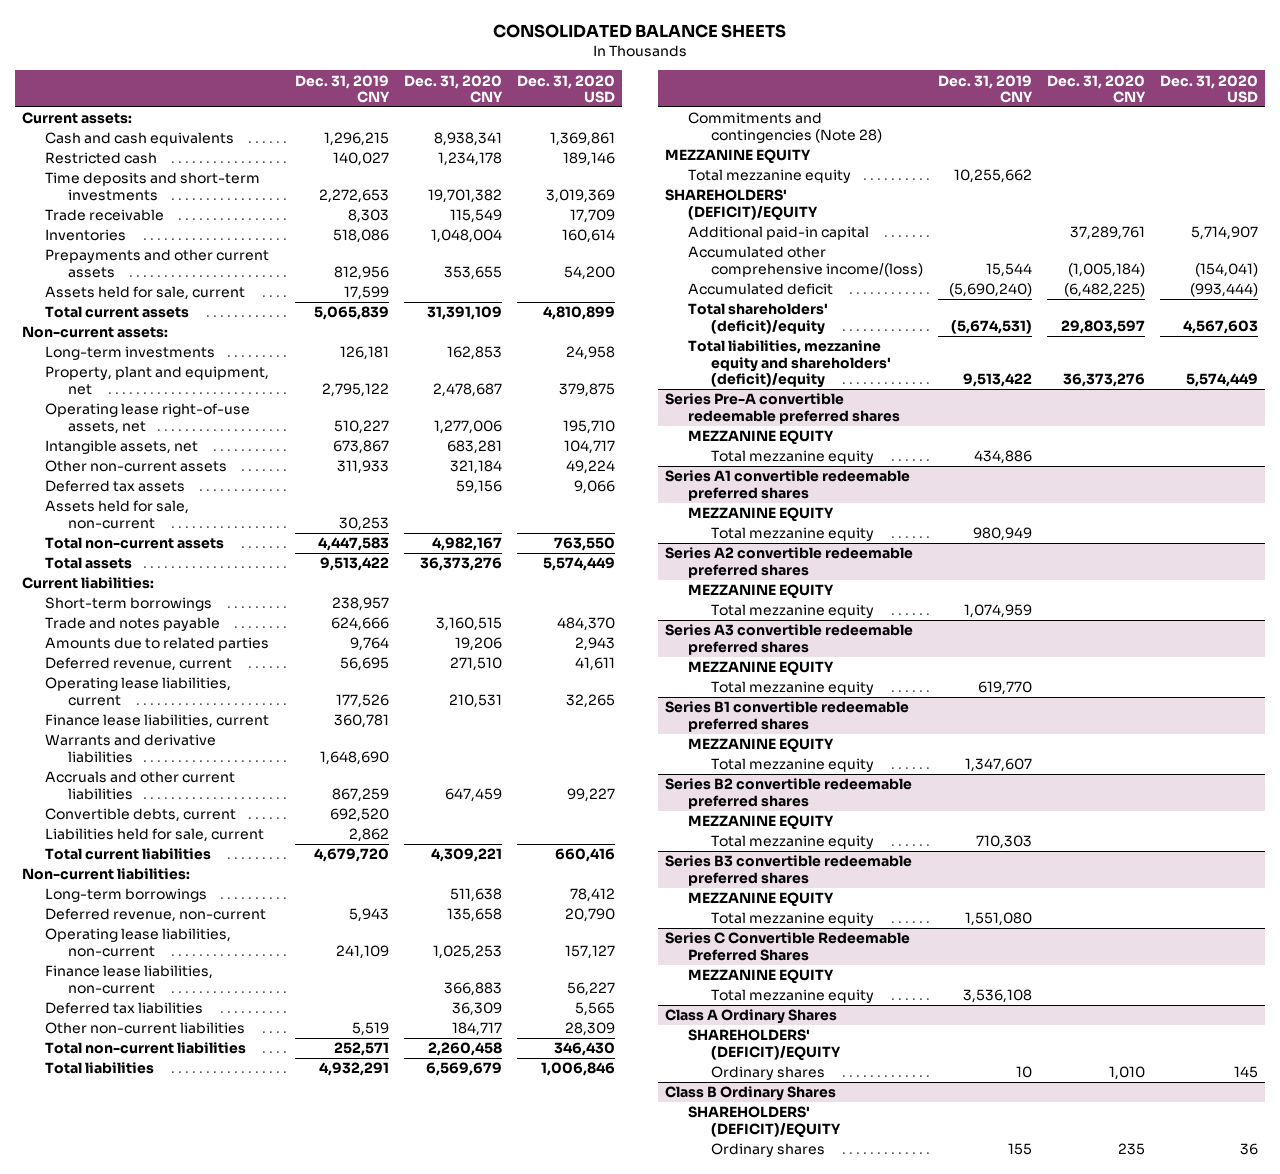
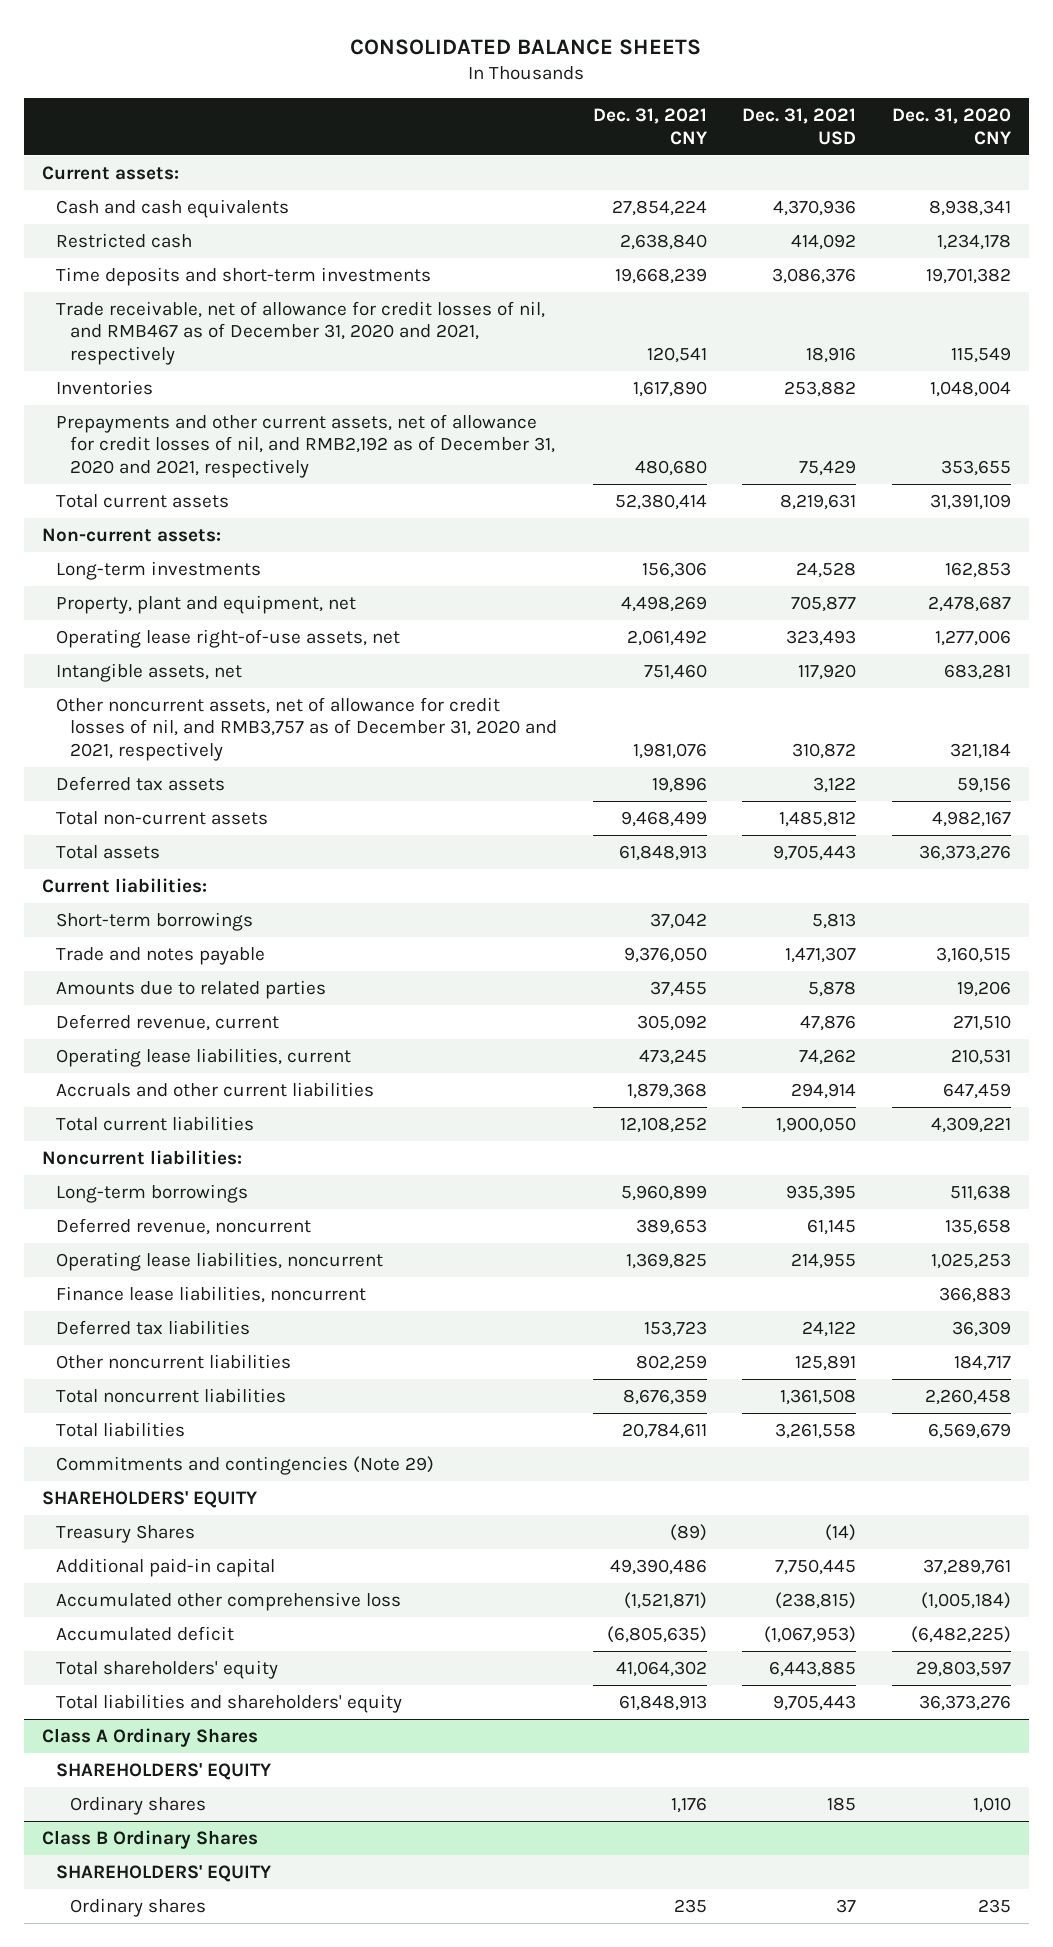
- | Dec. 31, 2019 CNY | Dec. 31, 2020 CNY | Dec. 31, 2020 USD
+ | Dec. 31, 2021 CNY | Dec. 31, 2021 USD | Dec. 31, 2020 CNY
- Trade receivable | 8,303 | 115,549 | 17,709
+ Trade receivable, net of allowance for credit losses of nil, and RMB467 as of December 31, 2020 and 2021, respectively | 120,541 | 18,916 | 115,549
- Prepayments and other current assets | 812,956 | 353,655 | 54,200
- Assets held for sale, current | 17,599 | |
+ Prepayments and other current assets, net of allowance for credit losses of nil, and RMB2,192 as of December 31, 2020 and 2021, respectively | 480,680 | 75,429 | 353,655
- Other non-current assets | 311,933 | 321,184 | 49,224
+ Other noncurrent assets, net of allowance for credit losses of nil, and RMB3,757 as of December 31, 2020 and 2021, respectively | 1,981,076 | 310,872 | 321,184
- Assets held for sale, non-current | 30,253 | |
- Finance lease liabilities, current | 360,781 | |
- Warrants and derivative liabilities | 1,648,690 | |
- Convertible debts, current | 692,520 | |
- Liabilities held for sale, current | 2,862 | |
- Non-current liabilities:
+ Noncurrent liabilities:
- Deferred revenue, non-current | 5,943 | 135,658 | 20,790
- Operating lease liabilities, non-current | 241,109 | 1,025,253 | 157,127
- Finance lease liabilities, non-current | | 366,883 | 56,227
+ Deferred revenue, noncurrent | 389,653 | 61,145 | 135,658
+ Operating lease liabilities, noncurrent | 1,369,825 | 214,955 | 1,025,253
+ Finance lease liabilities, noncurrent | | | 366,883
- Other non-current liabilities | 5,519 | 184,717 | 28,309
- Total non-current liabilities | 252,571 | 2,260,458 | 346,430
+ Other noncurrent liabilities | 802,259 | 125,891 | 184,717
+ Total noncurrent liabilities | 8,676,359 | 1,361,508 | 2,260,458
- Commitments and contingencies (Note 28)
- MEZZANINE EQUITY
- Total mezzanine equity | 10,255,662 | |
- SHAREHOLDERS' (DEFICIT)/EQUITY
+ Commitments and contingencies (Note 29)
+ SHAREHOLDERS' EQUITY
+ Treasury Shares | (89) | (14) |
- Accumulated other comprehensive income/(loss) | 15,544 | (1,005,184) | (154,041)
+ Accumulated other comprehensive loss | (1,521,871) | (238,815) | (1,005,184)
- Total shareholders' (deficit)/equity | (5,674,531) | 29,803,597 | 4,567,603
- Total liabilities, mezzanine equity and shareholders' (deficit)/equity | 9,513,422 | 36,373,276 | 5,574,449
- Series Pre-A convertible redeemable preferred shares
- MEZZANINE EQUITY
- Total mezzanine equity | 434,886 | |
- Series A1 convertible redeemable preferred shares
- MEZZANINE EQUITY
- Total mezzanine equity | 980,949 | |
- Series A2 convertible redeemable preferred shares
- MEZZANINE EQUITY
- Total mezzanine equity | 1,074,959 | |
- Series A3 convertible redeemable preferred shares
- MEZZANINE EQUITY
- Total mezzanine equity | 619,770 | |
- Series B1 convertible redeemable preferred shares
- MEZZANINE EQUITY
- Total mezzanine equity | 1,347,607 | |
- Series B2 convertible redeemable preferred shares
- MEZZANINE EQUITY
- Total mezzanine equity | 710,303 | |
- Series B3 convertible redeemable preferred shares
- MEZZANINE EQUITY
- Total mezzanine equity | 1,551,080 | |
- Series C Convertible Redeemable Preferred Shares
- MEZZANINE EQUITY
- Total mezzanine equity | 3,536,108 | |
+ Total shareholders' equity | 41,064,302 | 6,443,885 | 29,803,597
+ Total liabilities and shareholders' equity | 61,848,913 | 9,705,443 | 36,373,276
@ Class A Ordinary Shares
- SHAREHOLDERS' (DEFICIT)/EQUITY
+ SHAREHOLDERS' EQUITY
@ Class B Ordinary Shares
- SHAREHOLDERS' (DEFICIT)/EQUITY
+ SHAREHOLDERS' EQUITY

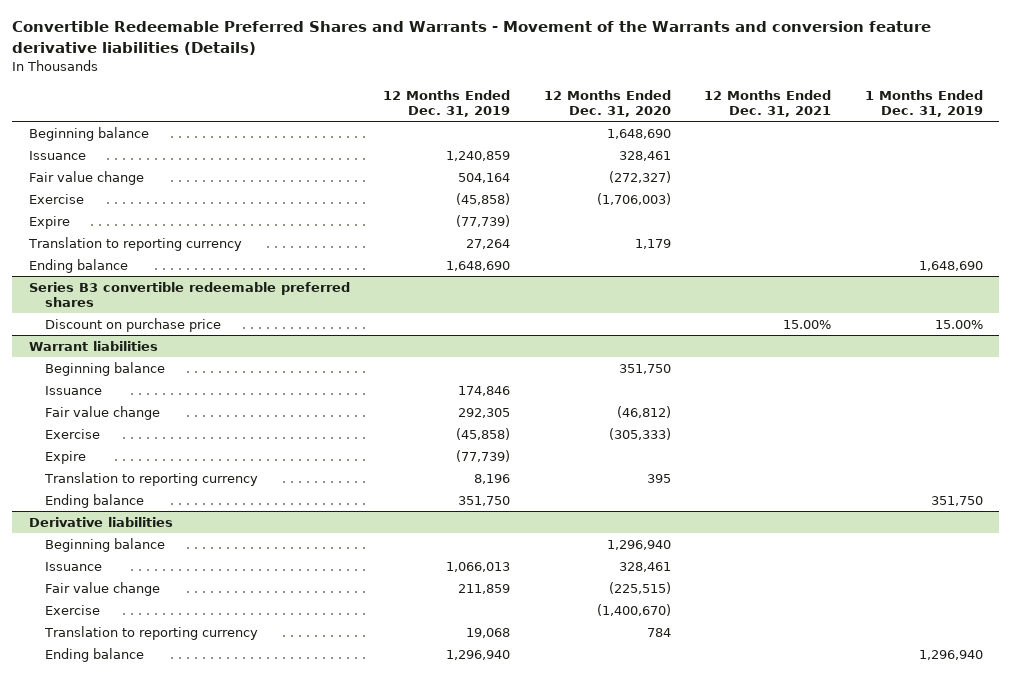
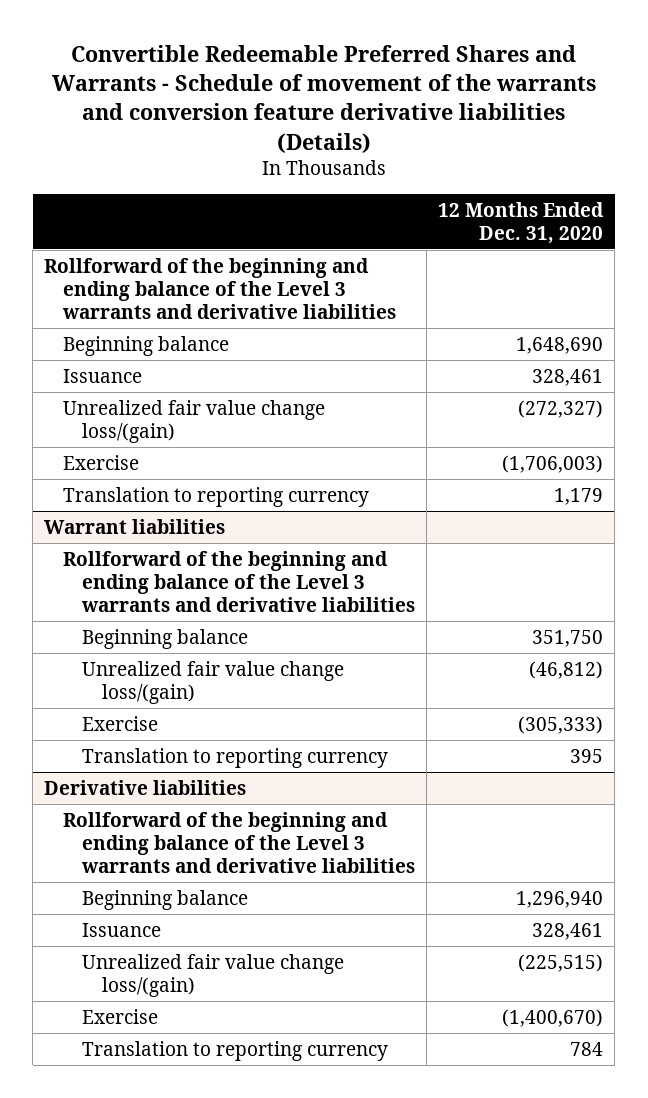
- Convertible Redeemable Preferred Shares and Warrants - Movement of the Warrants and conversion feature derivative liabilities (Details)
+ Convertible Redeemable Preferred Shares and Warrants - Schedule of movement of the warrants and conversion feature derivative liabilities (Details)
- | 12 Months Ended Dec. 31, 2019 | 12 Months Ended Dec. 31, 2020 | 12 Months Ended Dec. 31, 2021 | 1 Months Ended Dec. 31, 2019
+ | 12 Months Ended Dec. 31, 2020
+ Rollforward of the beginning and ending balance of the Level 3 warrants and derivative liabilities
- Fair value change | 504,164 | (272,327) | |
+ Unrealized fair value change loss/(gain) | (272,327)
- Expire | (77,739) | | |
- Ending balance | 1,648,690 | | | 1,648,690
- Series B3 convertible redeemable preferred shares
- Discount on purchase price | | | 15.00% | 15.00%
@ Warrant liabilities
+ Rollforward of the beginning and ending balance of the Level 3 warrants and derivative liabilities
- Issuance | 174,846 | | |
- Fair value change | 292,305 | (46,812) | |
+ Unrealized fair value change loss/(gain) | (46,812)
- Expire | (77,739) | | |
- Ending balance | 351,750 | | | 351,750
@ Derivative liabilities
+ Rollforward of the beginning and ending balance of the Level 3 warrants and derivative liabilities
- Fair value change | 211,859 | (225,515) | |
+ Unrealized fair value change loss/(gain) | (225,515)
- Ending balance | 1,296,940 | | | 1,296,940

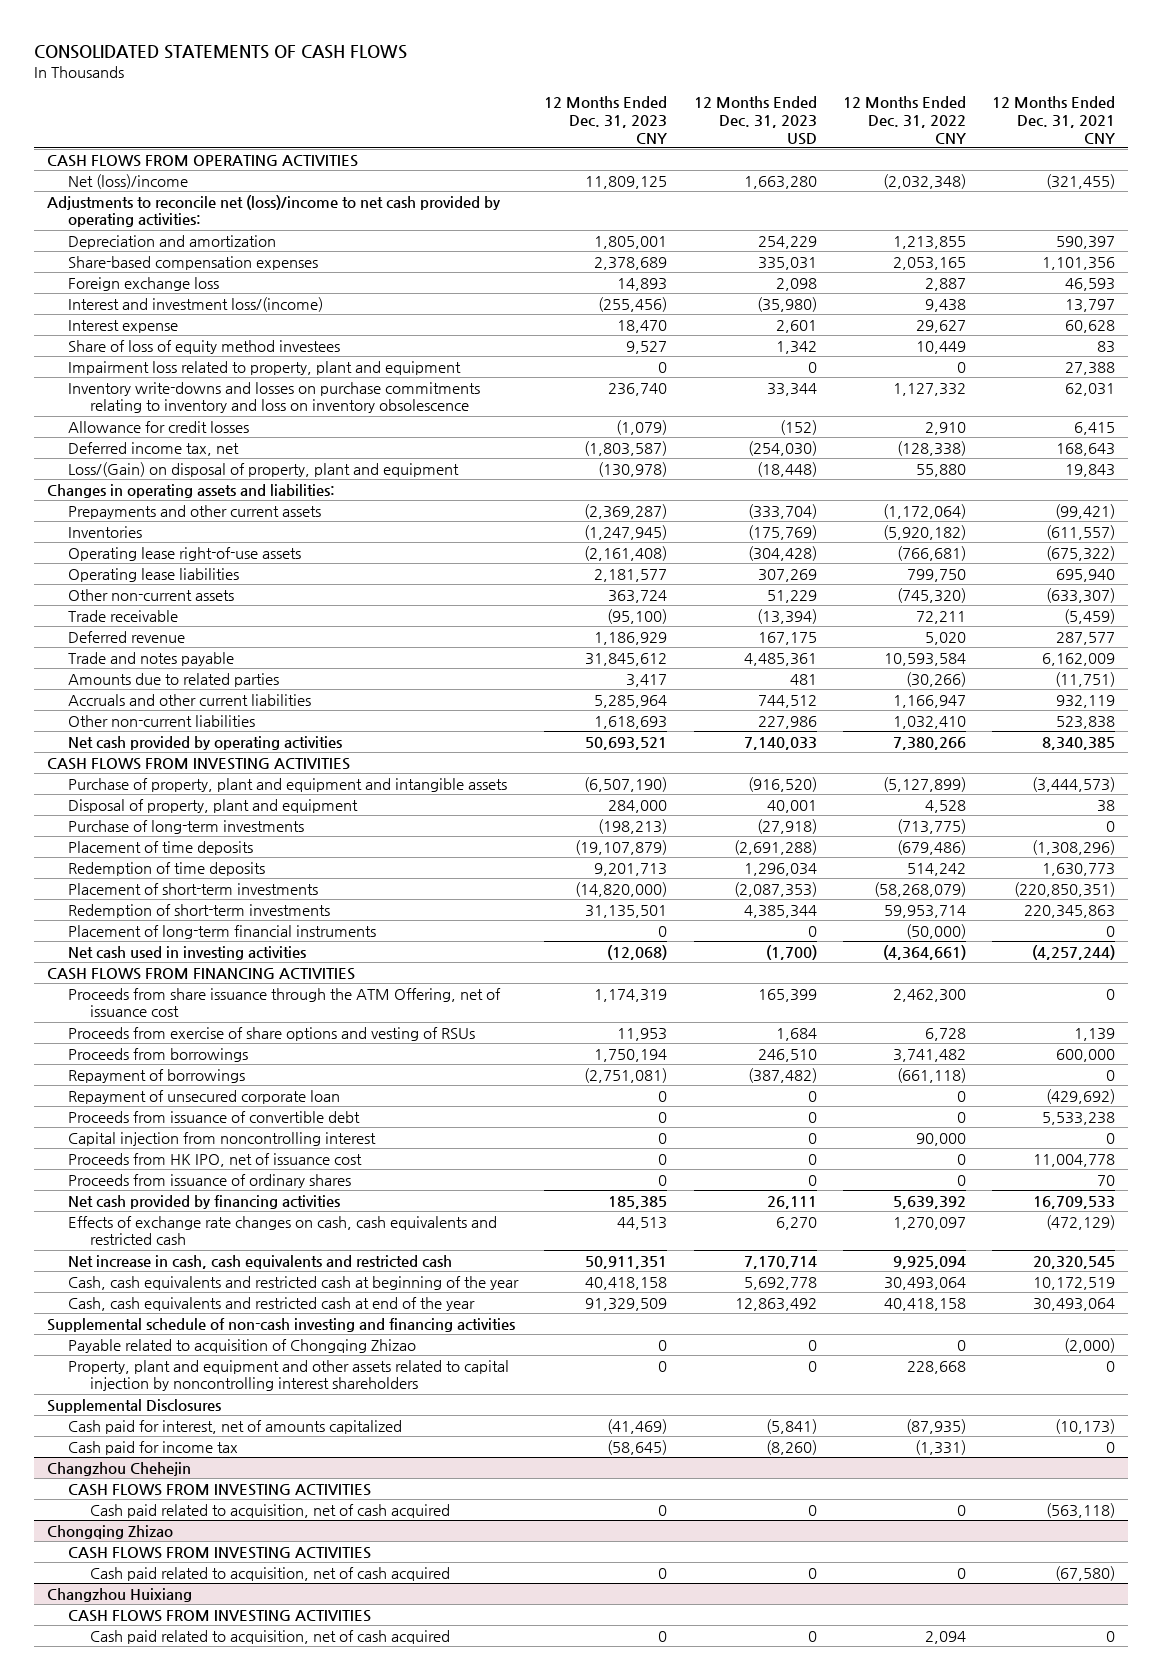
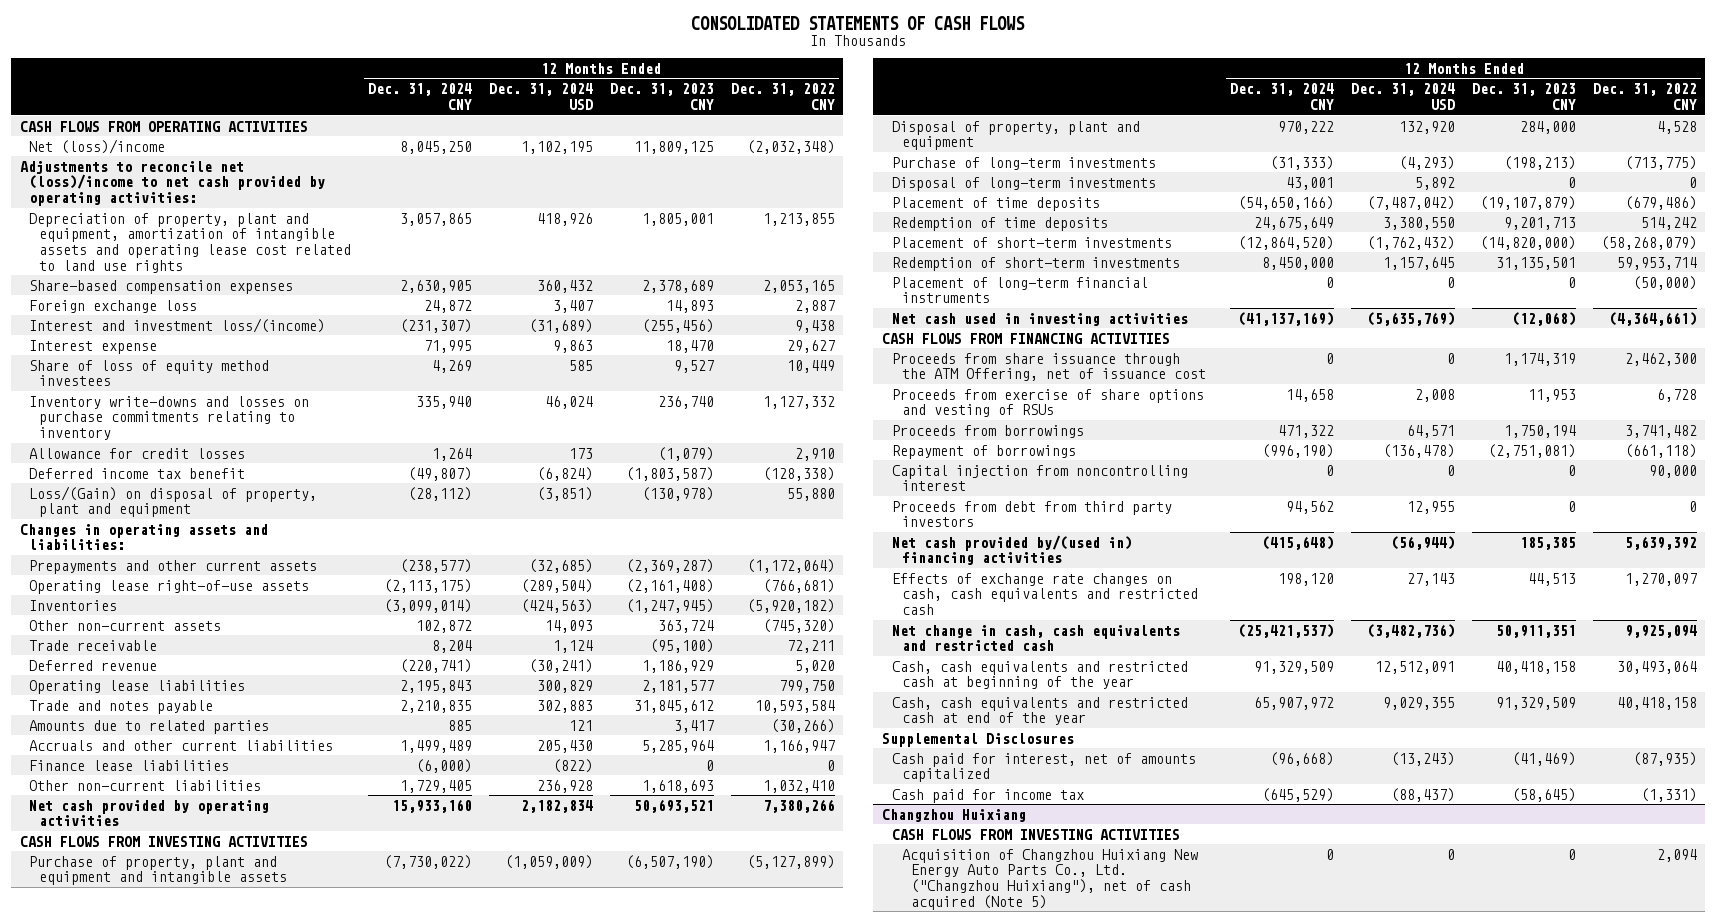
- | 12 Months Ended Dec. 31, 2023 CNY | 12 Months Ended Dec. 31, 2023 USD | 12 Months Ended Dec. 31, 2022 CNY | 12 Months Ended Dec. 31, 2021 CNY
+ | 12 Months Ended Dec. 31, 2024 CNY | 12 Months Ended Dec. 31, 2024 USD | 12 Months Ended Dec. 31, 2023 CNY | 12 Months Ended Dec. 31, 2022 CNY
- Depreciation and amortization | 1,805,001 | 254,229 | 1,213,855 | 590,397
+ Depreciation of property, plant and equipment, amortization of intangible assets and operating lease cost related to land use rights | 3,057,865 | 418,926 | 1,805,001 | 1,213,855
- Impairment loss related to property, plant and equipment | 0 | 0 | 0 | 27,388
- Inventory write-downs and losses on purchase commitments relating to inventory and loss on inventory obsolescence | 236,740 | 33,344 | 1,127,332 | 62,031
+ Inventory write-downs and losses on purchase commitments relating to inventory | 335,940 | 46,024 | 236,740 | 1,127,332
- Deferred income tax, net | (1,803,587) | (254,030) | (128,338) | 168,643
+ Deferred income tax benefit | (49,807) | (6,824) | (1,803,587) | (128,338)
moved down: Inventories | (3,099,014) | (424,563) | (1,247,945) | (5,920,182)
moved down: Operating lease liabilities | 2,195,843 | 300,829 | 2,181,577 | 799,750
+ Finance lease liabilities | (6,000) | (822) | 0 | 0
+ Disposal of long-term investments | 43,001 | 5,892 | 0 | 0
- Repayment of unsecured corporate loan | 0 | 0 | 0 | (429,692)
- Proceeds from issuance of convertible debt | 0 | 0 | 0 | 5,533,238
- Proceeds from HK IPO, net of issuance cost | 0 | 0 | 0 | 11,004,778
- Proceeds from issuance of ordinary shares | 0 | 0 | 0 | 70
- Net cash provided by financing activities | 185,385 | 26,111 | 5,639,392 | 16,709,533
+ Proceeds from debt from third party investors | 94,562 | 12,955 | 0 | 0
+ Net cash provided by/(used in) financing activities | (415,648) | (56,944) | 185,385 | 5,639,392
- Net increase in cash, cash equivalents and restricted cash | 50,911,351 | 7,170,714 | 9,925,094 | 20,320,545
+ Net change in cash, cash equivalents and restricted cash | (25,421,537) | (3,482,736) | 50,911,351 | 9,925,094
- Supplemental schedule of non-cash investing and financing activities
- Payable related to acquisition of Chongqing Zhizao | 0 | 0 | 0 | (2,000)
- Property, plant and equipment and other assets related to capital injection by noncontrolling interest shareholders | 0 | 0 | 228,668 | 0
- Changzhou Chehejin
- CASH FLOWS FROM INVESTING ACTIVITIES
- Cash paid related to acquisition, net of cash acquired | 0 | 0 | 0 | (563,118)
- Chongqing Zhizao
- CASH FLOWS FROM INVESTING ACTIVITIES
- Cash paid related to acquisition, net of cash acquired | 0 | 0 | 0 | (67,580)
@ Changzhou Huixiang
- Cash paid related to acquisition, net of cash acquired | 0 | 0 | 2,094 | 0
+ Acquisition of Changzhou Huixiang New Energy Auto Parts Co., Ltd. ("Changzhou Huixiang"), net of cash acquired (Note 5) | 0 | 0 | 0 | 2,094

